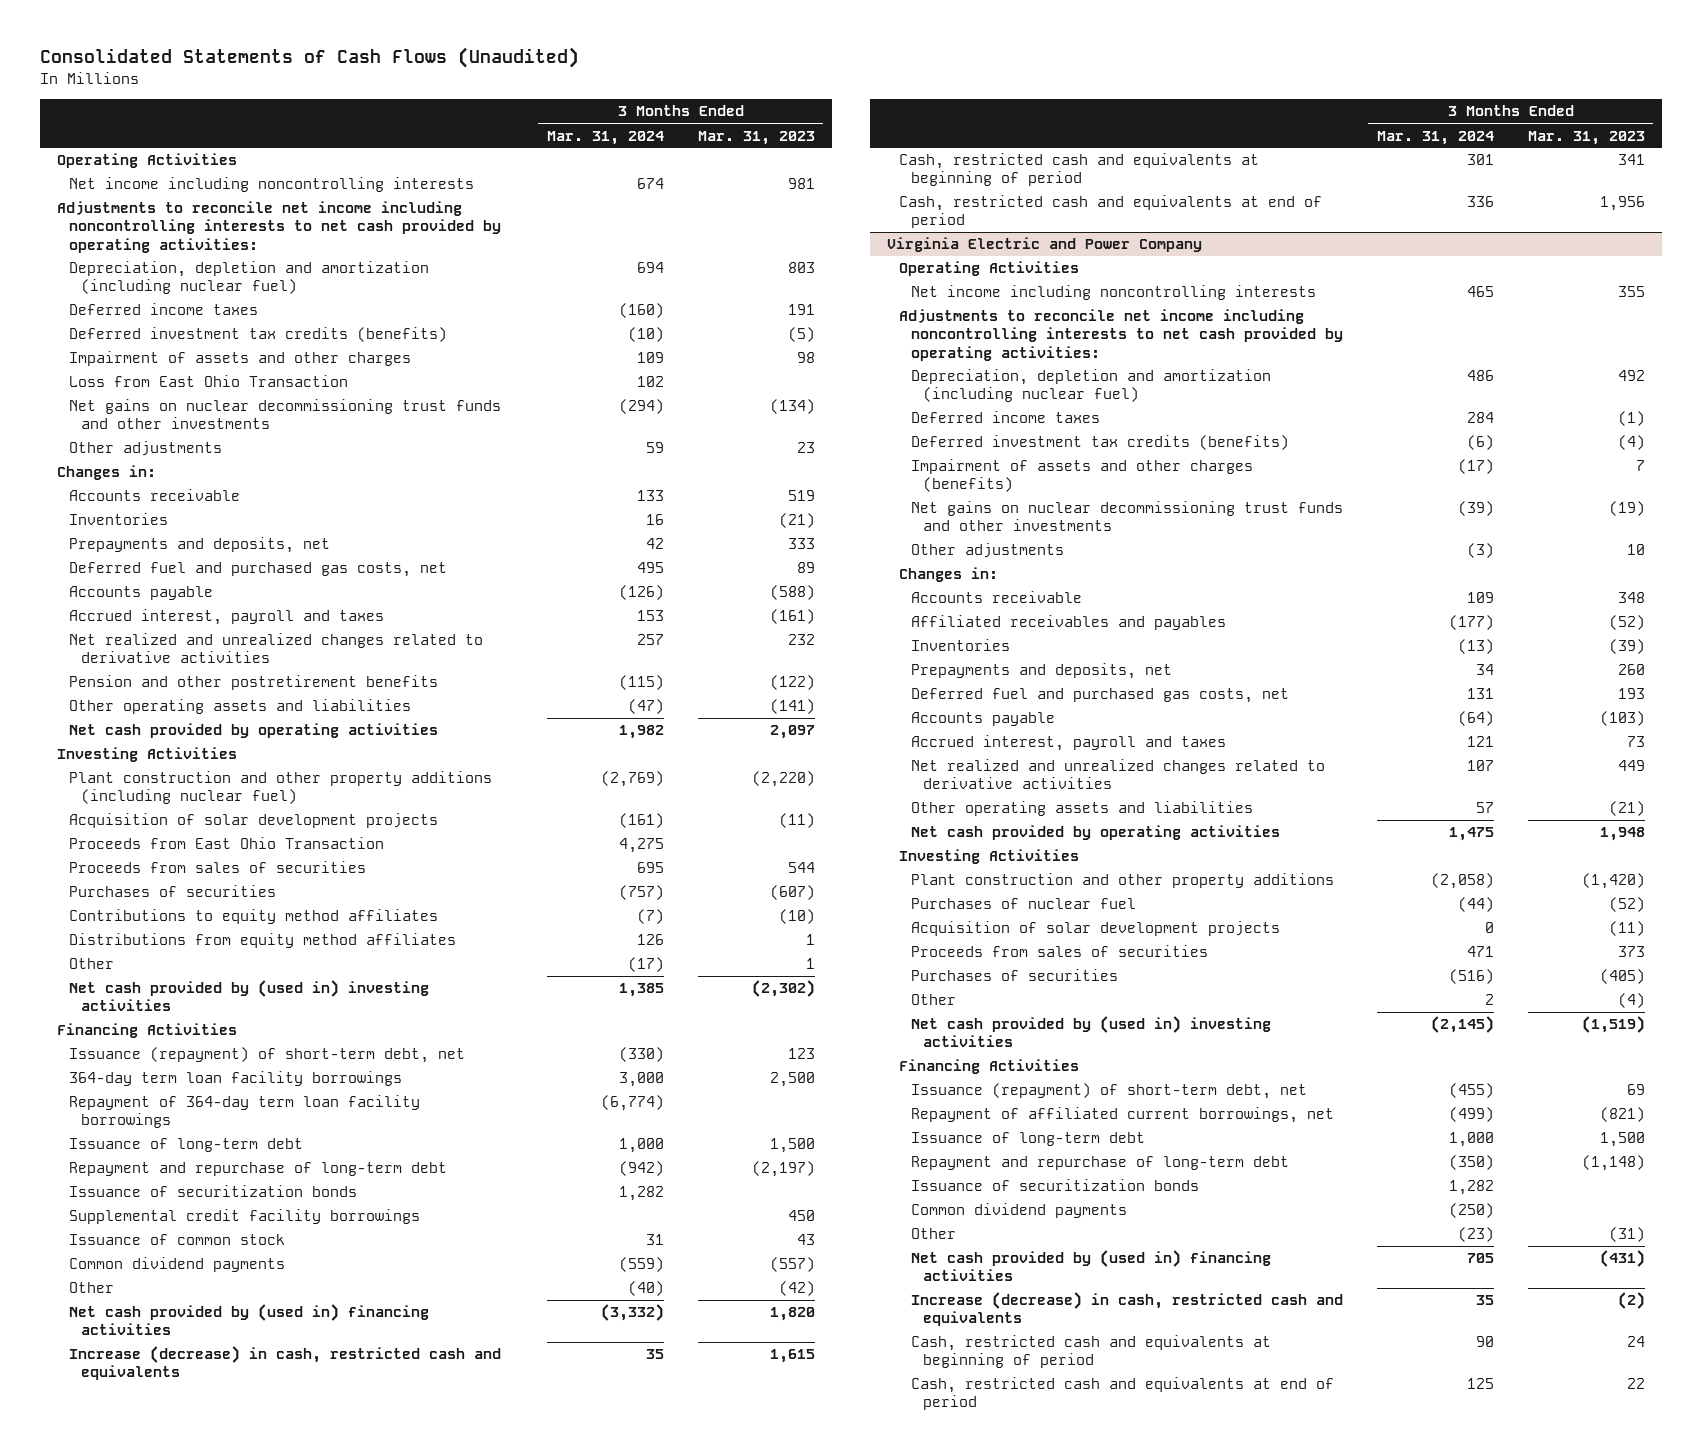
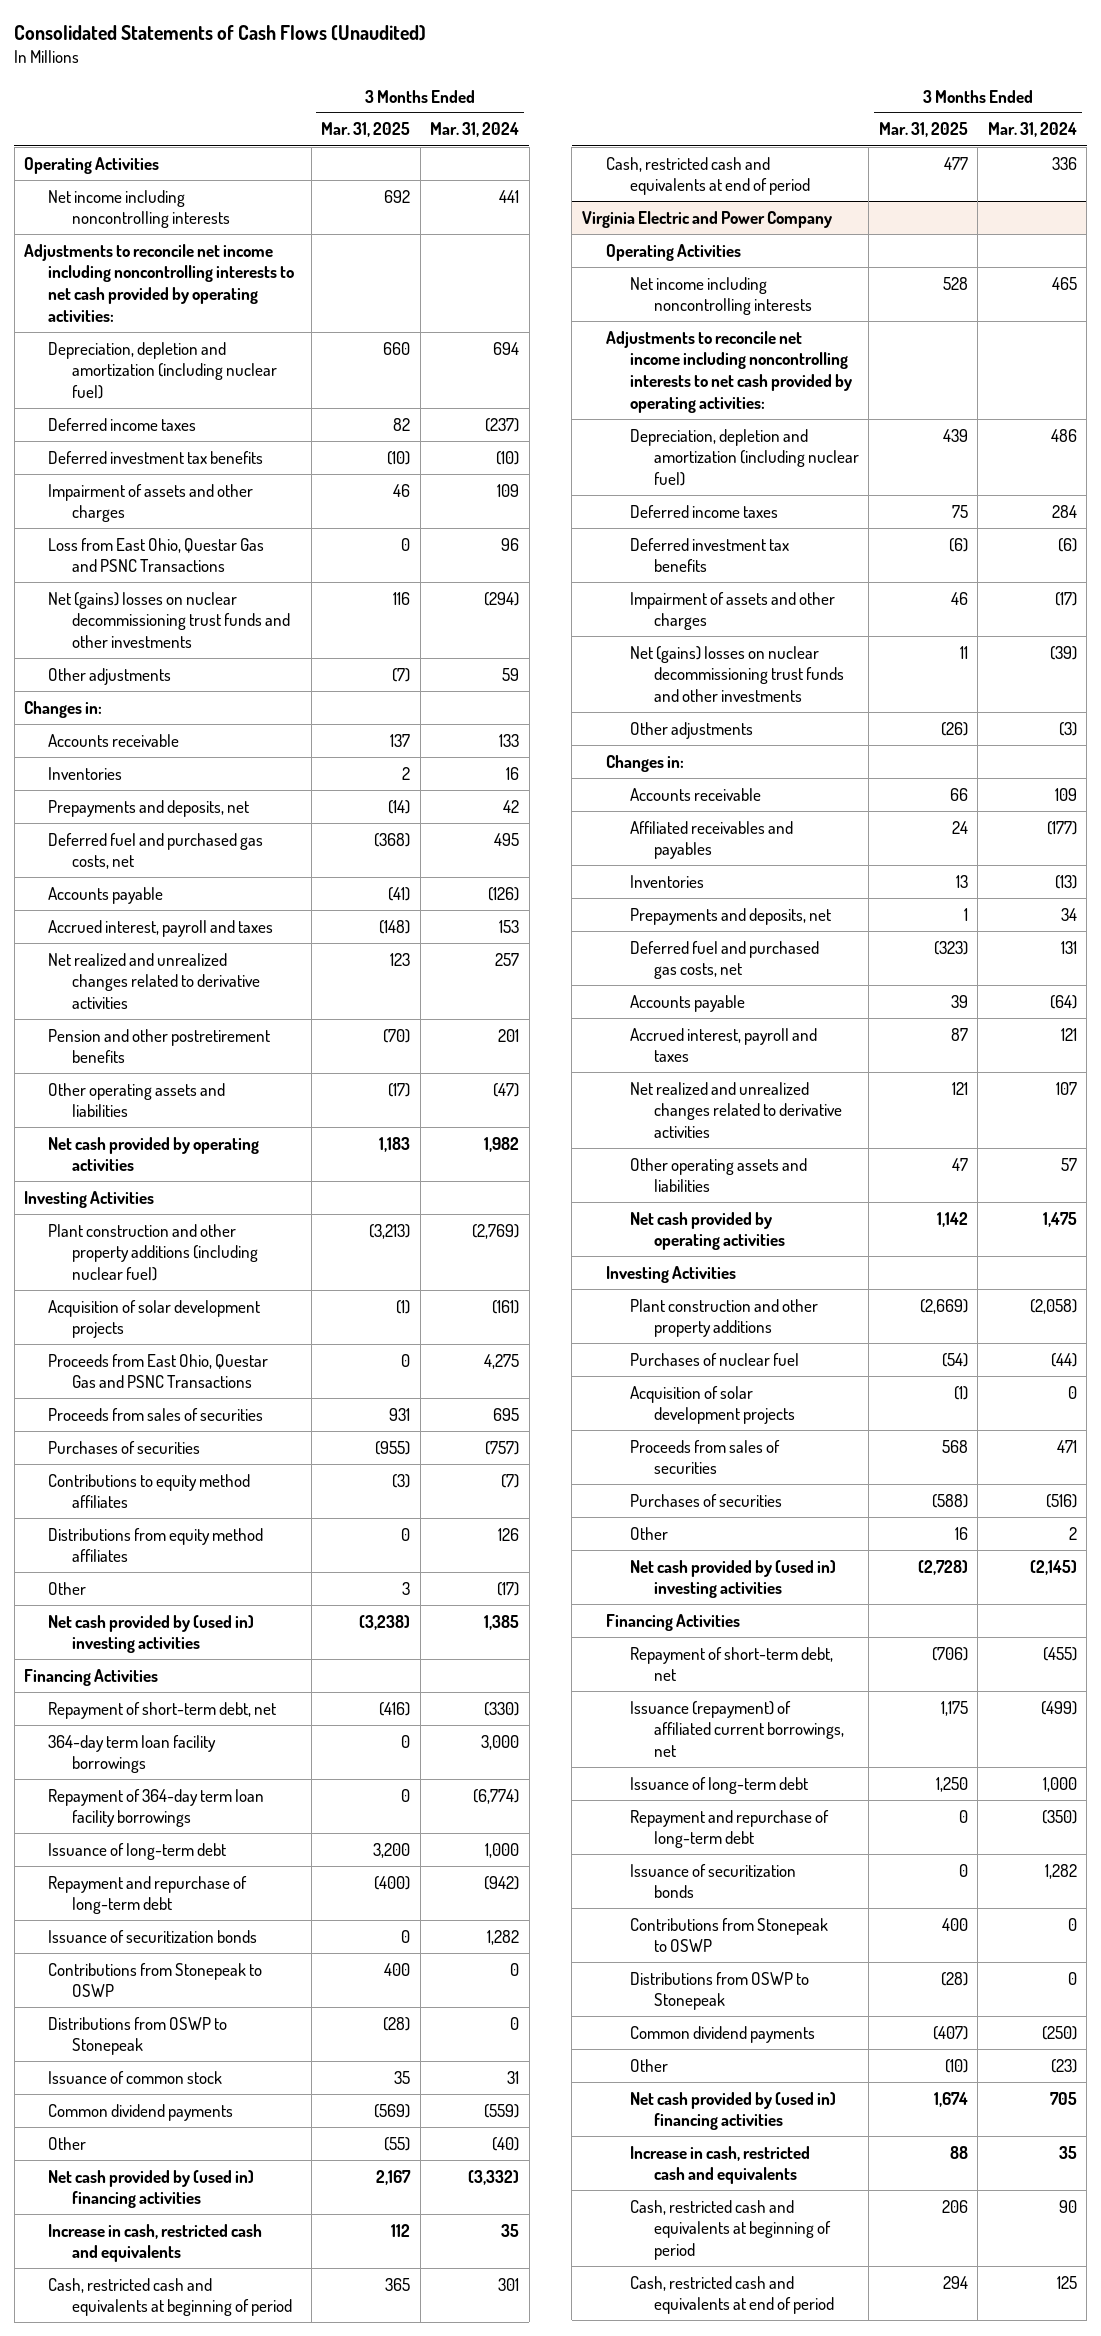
- | 3 Months Ended Mar. 31, 2024 | 3 Months Ended Mar. 31, 2023
+ | 3 Months Ended Mar. 31, 2025 | 3 Months Ended Mar. 31, 2024
- Net income including noncontrolling interests | 674 | 981
+ Net income including noncontrolling interests | 692 | 441
- Deferred income taxes | (160) | 191
- Deferred investment tax credits (benefits) | (10) | (5)
+ Deferred income taxes | 82 | (237)
+ Deferred investment tax benefits | (10) | (10)
- Loss from East Ohio Transaction | 102 |
- Net gains on nuclear decommissioning trust funds and other investments | (294) | (134)
+ Loss from East Ohio, Questar Gas and PSNC Transactions | 0 | 96
+ Net (gains) losses on nuclear decommissioning trust funds and other investments | 116 | (294)
- Pension and other postretirement benefits | (115) | (122)
+ Pension and other postretirement benefits | (70) | 201
- Proceeds from East Ohio Transaction | 4,275 |
+ Proceeds from East Ohio, Questar Gas and PSNC Transactions | 0 | 4,275
- Issuance (repayment) of short-term debt, net | (330) | 123
+ Repayment of short-term debt, net | (416) | (330)
- Supplemental credit facility borrowings | | 450
+ Contributions from Stonepeak to OSWP | 400 | 0
+ Distributions from OSWP to Stonepeak | (28) | 0
- Increase (decrease) in cash, restricted cash and equivalents | 35 | 1,615
+ Increase in cash, restricted cash and equivalents | 112 | 35
@ Virginia Electric and Power Company
- Deferred investment tax credits (benefits) | (6) | (4)
- Impairment of assets and other charges (benefits) | (17) | 7
- Net gains on nuclear decommissioning trust funds and other investments | (39) | (19)
+ Deferred investment tax benefits | (6) | (6)
+ Impairment of assets and other charges | 46 | (17)
+ Net (gains) losses on nuclear decommissioning trust funds and other investments | 11 | (39)
- Issuance (repayment) of short-term debt, net | (455) | 69
- Repayment of affiliated current borrowings, net | (499) | (821)
+ Repayment of short-term debt, net | (706) | (455)
+ Issuance (repayment) of affiliated current borrowings, net | 1,175 | (499)
+ Contributions from Stonepeak to OSWP | 400 | 0
+ Distributions from OSWP to Stonepeak | (28) | 0
- Increase (decrease) in cash, restricted cash and equivalents | 35 | (2)
+ Increase in cash, restricted cash and equivalents | 88 | 35

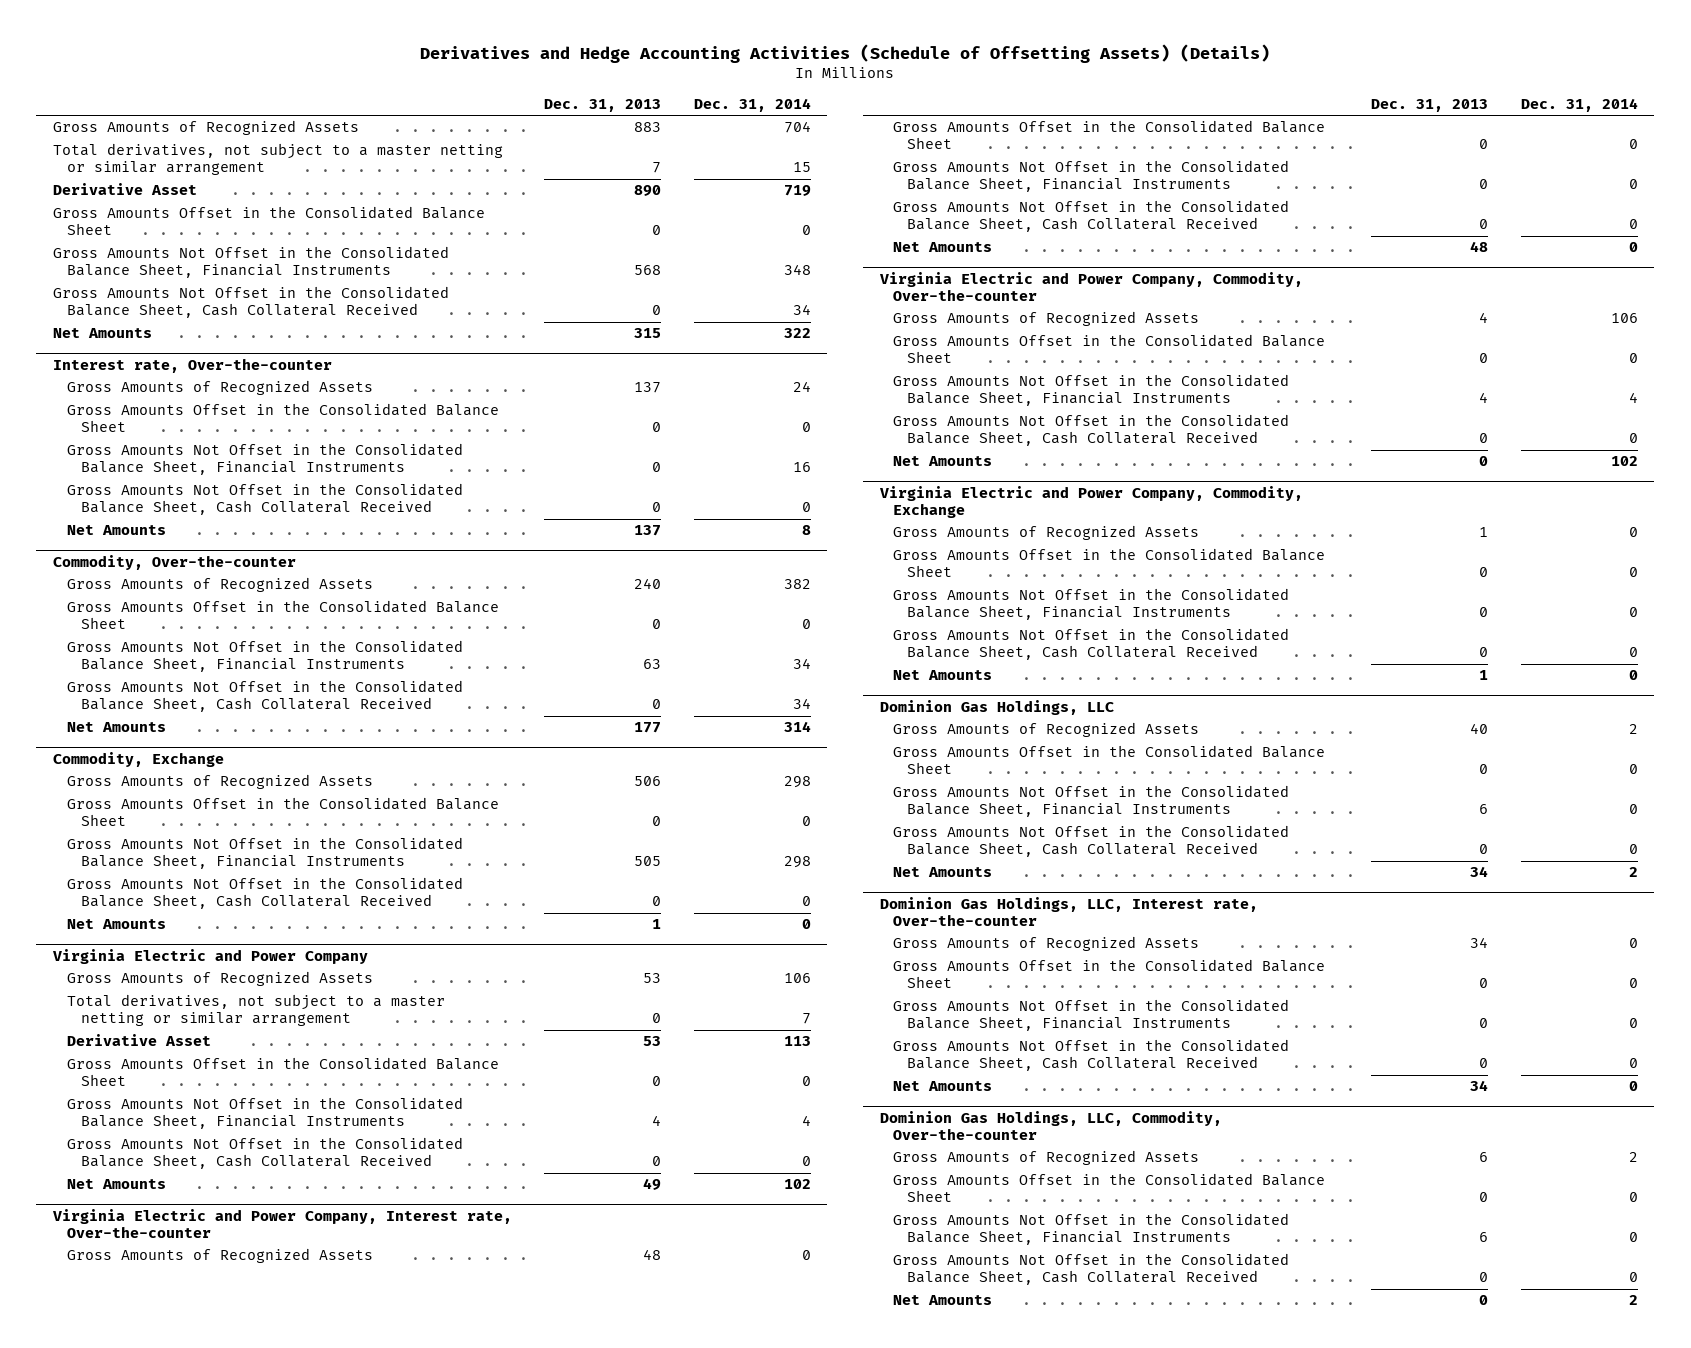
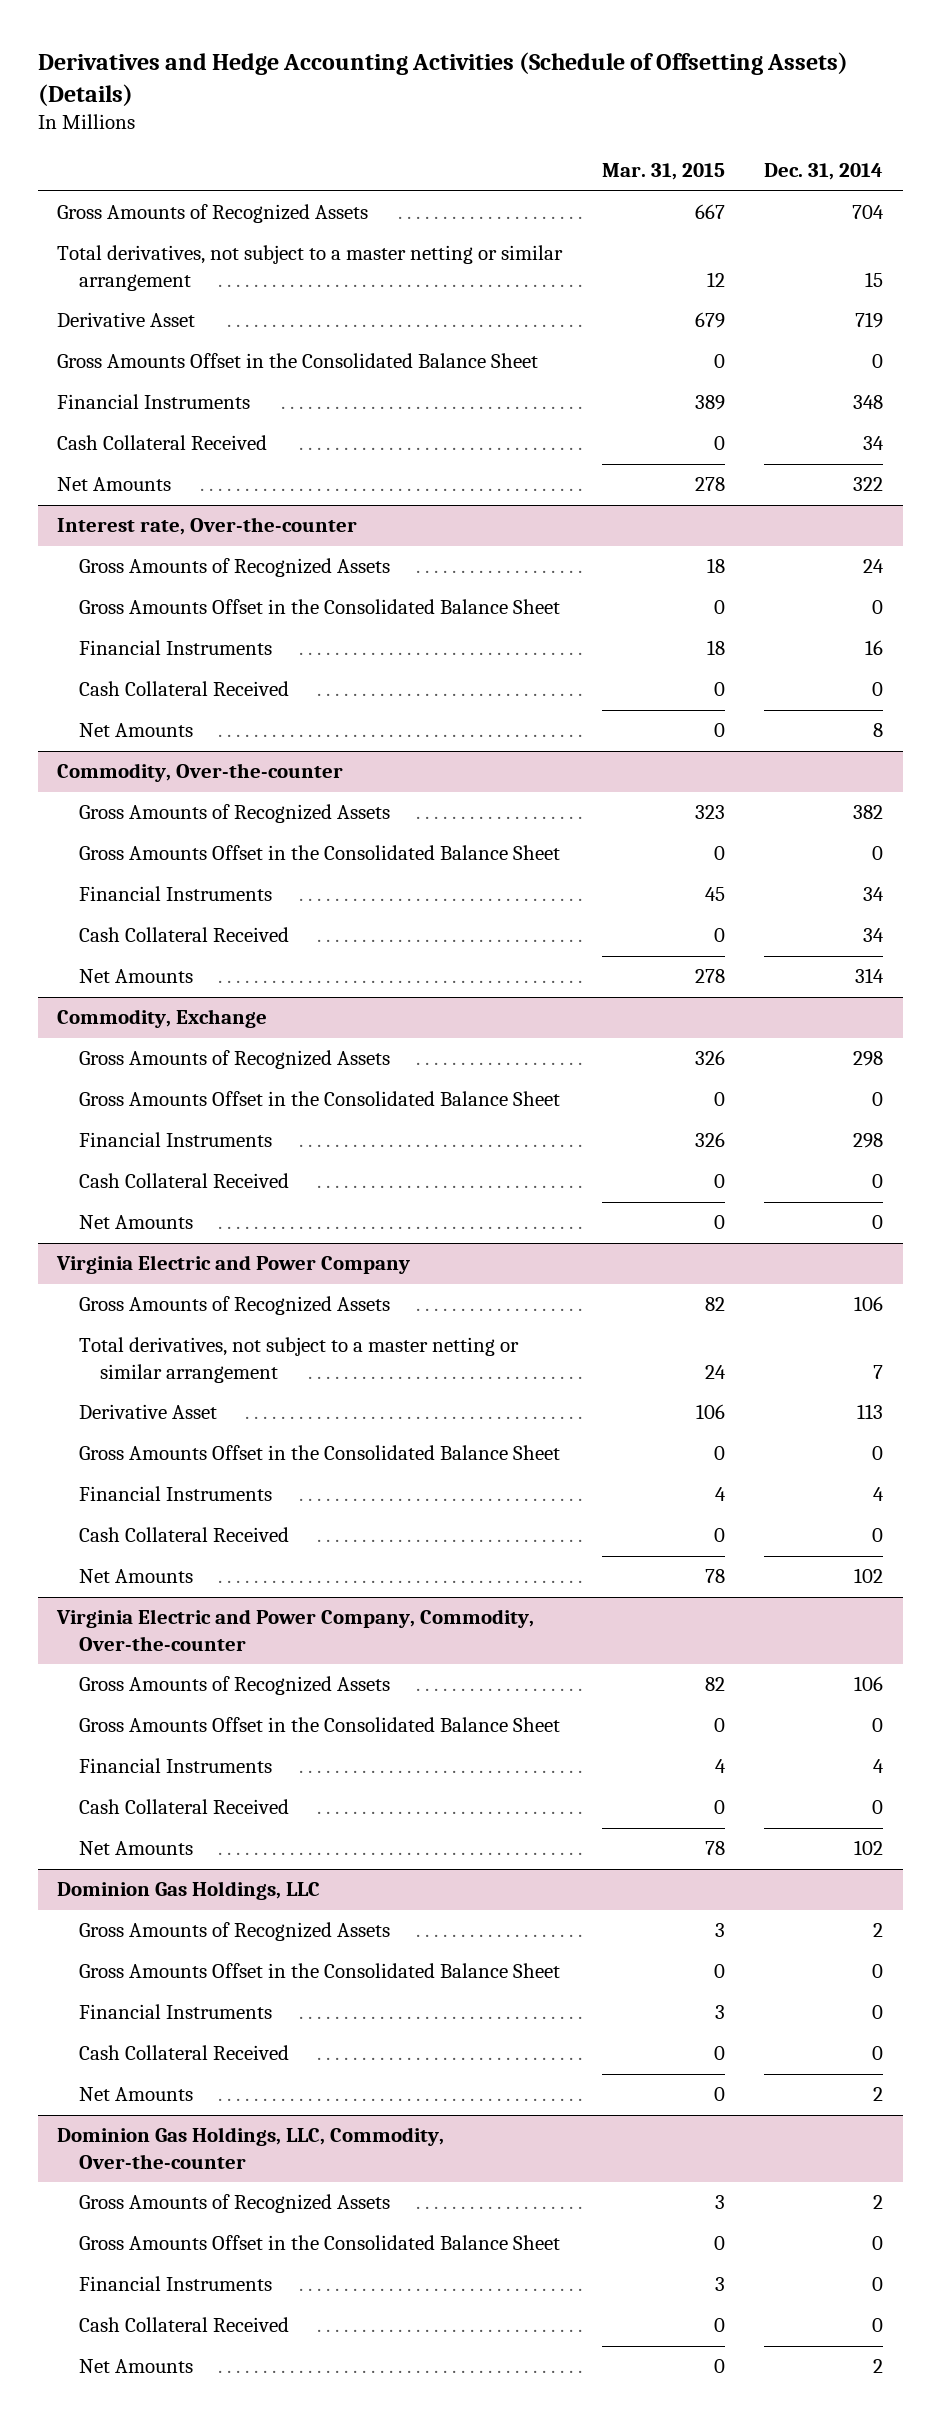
- | Dec. 31, 2013 | Dec. 31, 2014
+ | Mar. 31, 2015 | Dec. 31, 2014
- Gross Amounts Not Offset in the Consolidated Balance Sheet, Financial Instruments | 568 | 348
- Gross Amounts Not Offset in the Consolidated Balance Sheet, Cash Collateral Received | 0 | 34
+ Financial Instruments | 389 | 348
+ Cash Collateral Received | 0 | 34
@ Interest rate, Over-the-counter
- Gross Amounts Not Offset in the Consolidated Balance Sheet, Financial Instruments | 0 | 16
- Gross Amounts Not Offset in the Consolidated Balance Sheet, Cash Collateral Received | 0 | 0
+ Financial Instruments | 18 | 16
+ Cash Collateral Received | 0 | 0
@ Commodity, Over-the-counter
- Gross Amounts Not Offset in the Consolidated Balance Sheet, Financial Instruments | 63 | 34
- Gross Amounts Not Offset in the Consolidated Balance Sheet, Cash Collateral Received | 0 | 34
+ Financial Instruments | 45 | 34
+ Cash Collateral Received | 0 | 34
@ Commodity, Exchange
- Gross Amounts Not Offset in the Consolidated Balance Sheet, Financial Instruments | 505 | 298
- Gross Amounts Not Offset in the Consolidated Balance Sheet, Cash Collateral Received | 0 | 0
+ Financial Instruments | 326 | 298
+ Cash Collateral Received | 0 | 0
@ Virginia Electric and Power Company
- Gross Amounts Not Offset in the Consolidated Balance Sheet, Financial Instruments | 4 | 4
- Gross Amounts Not Offset in the Consolidated Balance Sheet, Cash Collateral Received | 0 | 0
+ Financial Instruments | 4 | 4
+ Cash Collateral Received | 0 | 0
- Virginia Electric and Power Company, Interest rate, Over-the-counter
- Gross Amounts of Recognized Assets | 48 | 0
- Gross Amounts Offset in the Consolidated Balance Sheet | 0 | 0
- Gross Amounts Not Offset in the Consolidated Balance Sheet, Financial Instruments | 0 | 0
- Gross Amounts Not Offset in the Consolidated Balance Sheet, Cash Collateral Received | 0 | 0
- Net Amounts | 48 | 0
@ Virginia Electric and Power Company, Commodity, Over-the-counter
- Gross Amounts Not Offset in the Consolidated Balance Sheet, Financial Instruments | 4 | 4
- Gross Amounts Not Offset in the Consolidated Balance Sheet, Cash Collateral Received | 0 | 0
+ Financial Instruments | 4 | 4
+ Cash Collateral Received | 0 | 0
- Virginia Electric and Power Company, Commodity, Exchange
- Gross Amounts of Recognized Assets | 1 | 0
- Gross Amounts Offset in the Consolidated Balance Sheet | 0 | 0
- Gross Amounts Not Offset in the Consolidated Balance Sheet, Financial Instruments | 0 | 0
- Gross Amounts Not Offset in the Consolidated Balance Sheet, Cash Collateral Received | 0 | 0
- Net Amounts | 1 | 0
@ Dominion Gas Holdings, LLC
- Gross Amounts Not Offset in the Consolidated Balance Sheet, Financial Instruments | 6 | 0
- Gross Amounts Not Offset in the Consolidated Balance Sheet, Cash Collateral Received | 0 | 0
+ Financial Instruments | 3 | 0
+ Cash Collateral Received | 0 | 0
- Dominion Gas Holdings, LLC, Interest rate, Over-the-counter
- Gross Amounts of Recognized Assets | 34 | 0
- Gross Amounts Offset in the Consolidated Balance Sheet | 0 | 0
- Gross Amounts Not Offset in the Consolidated Balance Sheet, Financial Instruments | 0 | 0
- Gross Amounts Not Offset in the Consolidated Balance Sheet, Cash Collateral Received | 0 | 0
- Net Amounts | 34 | 0
@ Dominion Gas Holdings, LLC, Commodity, Over-the-counter
- Gross Amounts Not Offset in the Consolidated Balance Sheet, Financial Instruments | 6 | 0
- Gross Amounts Not Offset in the Consolidated Balance Sheet, Cash Collateral Received | 0 | 0
+ Financial Instruments | 3 | 0
+ Cash Collateral Received | 0 | 0

